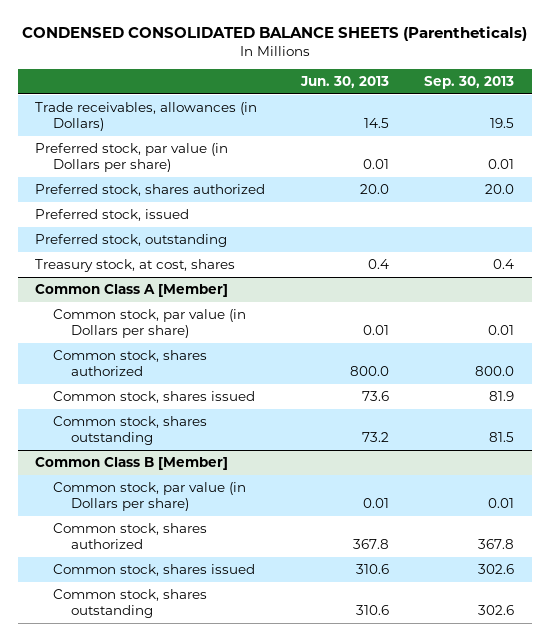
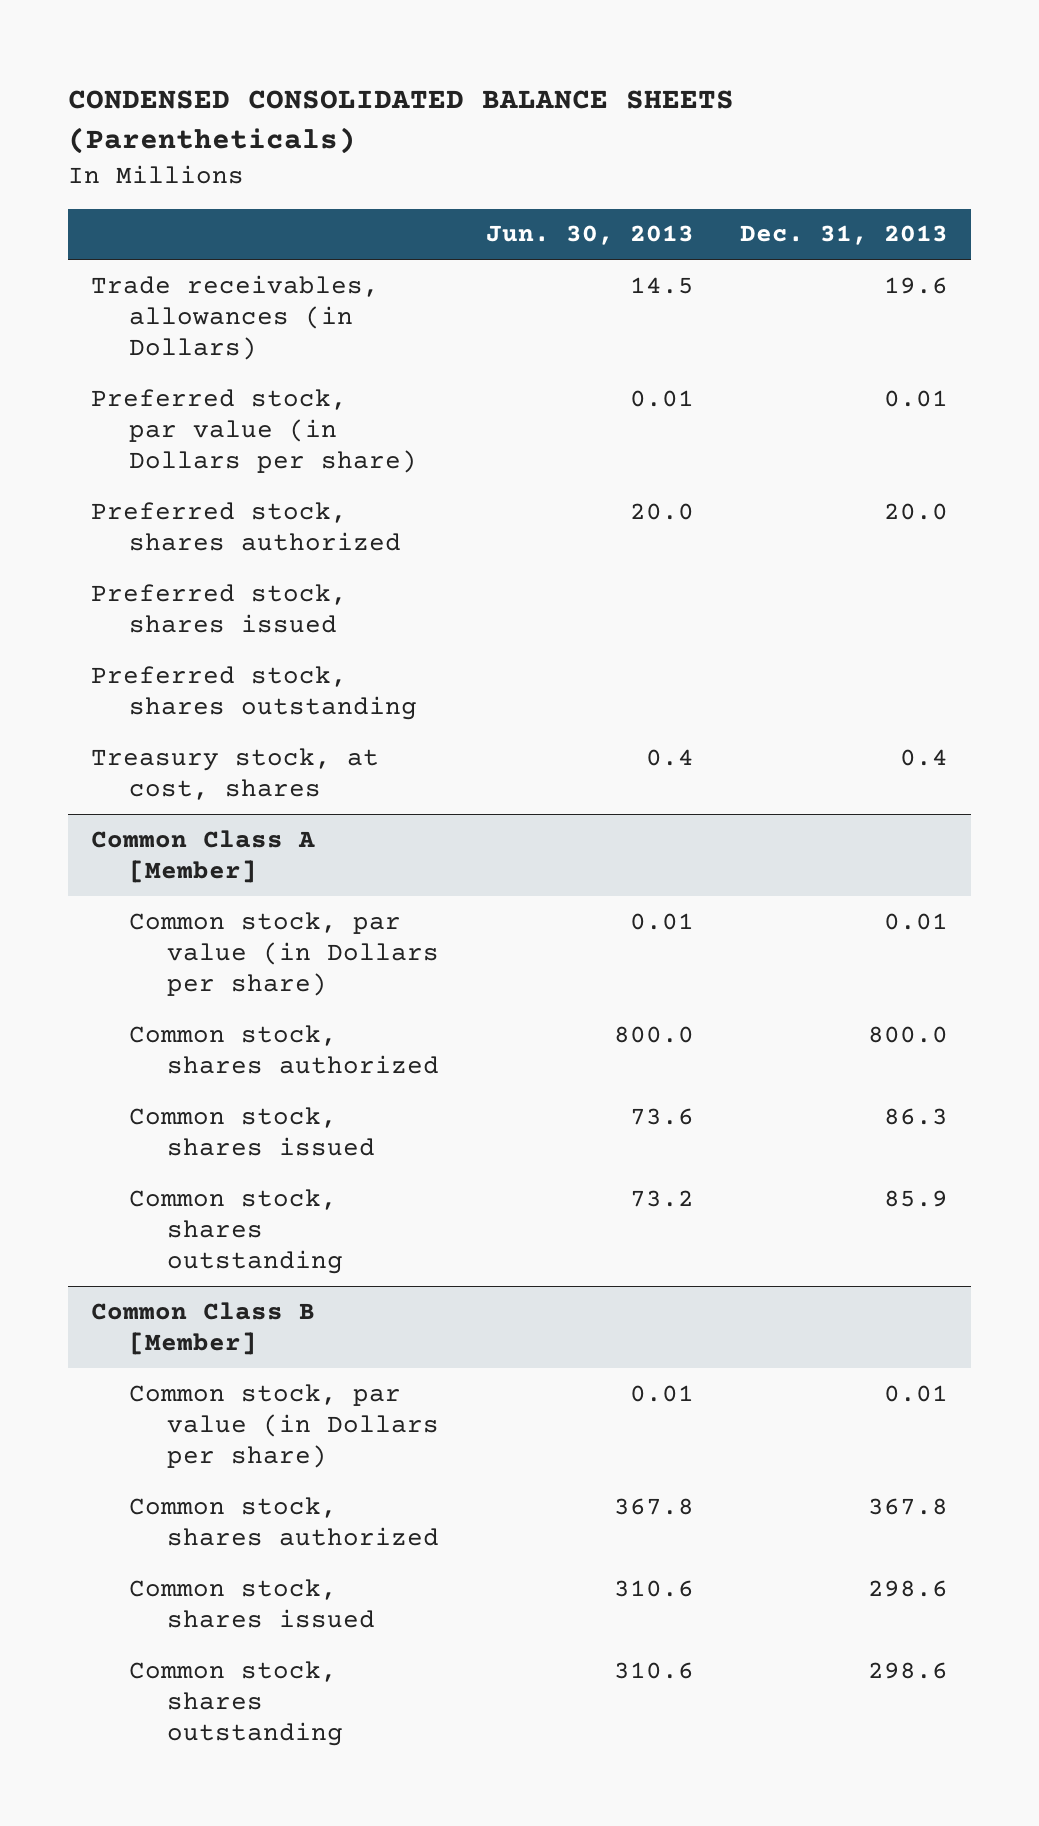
- | Jun. 30, 2013 | Sep. 30, 2013
+ | Jun. 30, 2013 | Dec. 31, 2013
- Preferred stock, issued
- Preferred stock, outstanding
+ Preferred stock, shares issued
+ Preferred stock, shares outstanding

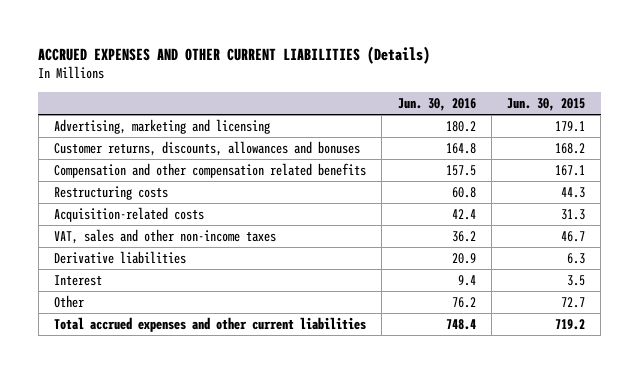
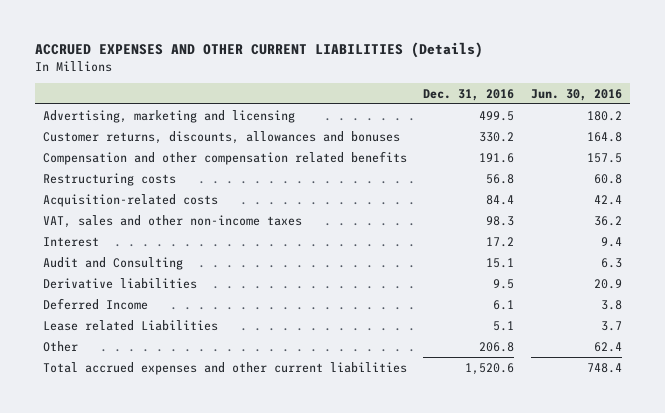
- | Jun. 30, 2016 | Jun. 30, 2015
+ | Dec. 31, 2016 | Jun. 30, 2016
- Other | 76.2 | 72.7
+ Audit and Consulting | 15.1 | 6.3
moved down: Derivative liabilities | 9.5 | 20.9
+ Deferred Income | 6.1 | 3.8
+ Lease related Liabilities | 5.1 | 3.7
+ Other | 206.8 | 62.4

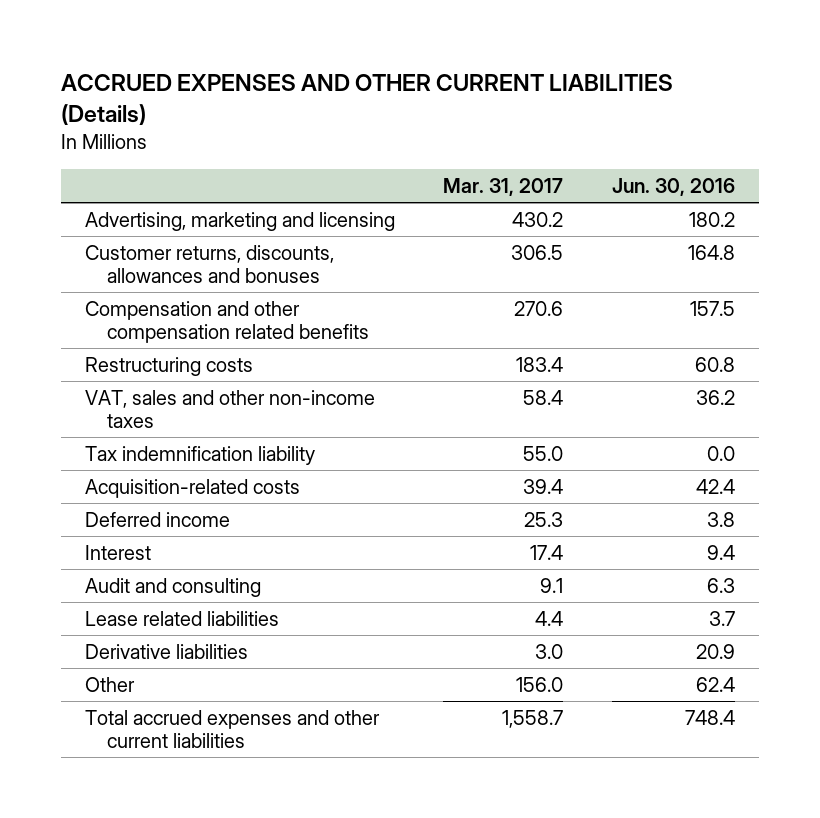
- | Dec. 31, 2016 | Jun. 30, 2016
+ | Mar. 31, 2017 | Jun. 30, 2016
+ Tax indemnification liability | 55.0 | 0.0
moved down: Acquisition-related costs | 39.4 | 42.4
+ Deferred income | 25.3 | 3.8
- Audit and Consulting | 15.1 | 6.3
+ Audit and consulting | 9.1 | 6.3
+ Lease related liabilities | 4.4 | 3.7
- Deferred Income | 6.1 | 3.8
- Lease related Liabilities | 5.1 | 3.7

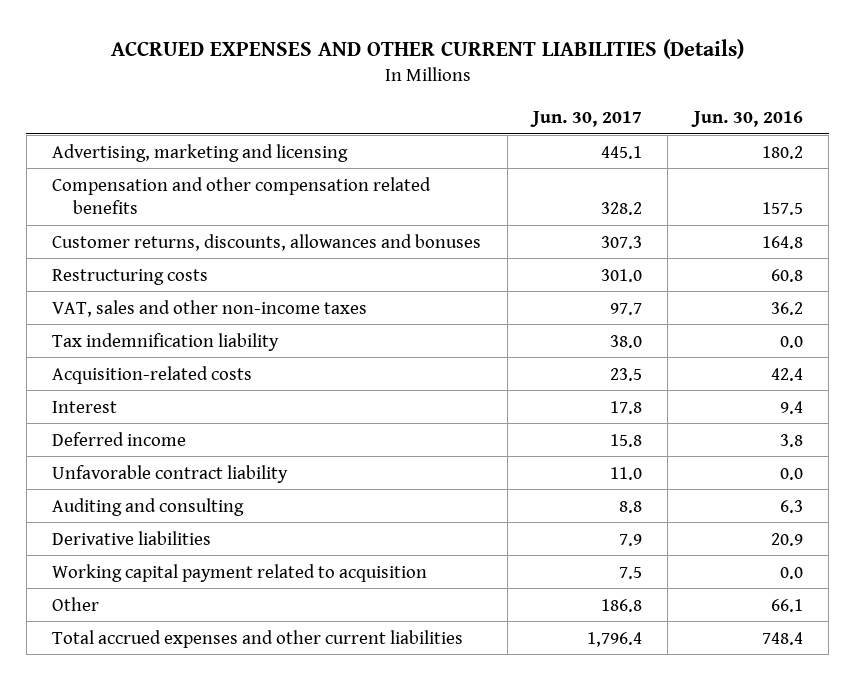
- | Mar. 31, 2017 | Jun. 30, 2016
+ | Jun. 30, 2017 | Jun. 30, 2016
moved down: Customer returns, discounts, allowances and bonuses | 307.3 | 164.8
- Audit and consulting | 9.1 | 6.3
- Lease related liabilities | 4.4 | 3.7
moved down: Deferred income | 15.8 | 3.8
+ Unfavorable contract liability | 11.0 | 0.0
+ Auditing and consulting | 8.8 | 6.3
- Other | 156.0 | 62.4
+ Working capital payment related to acquisition | 7.5 | 0.0
+ Other | 186.8 | 66.1

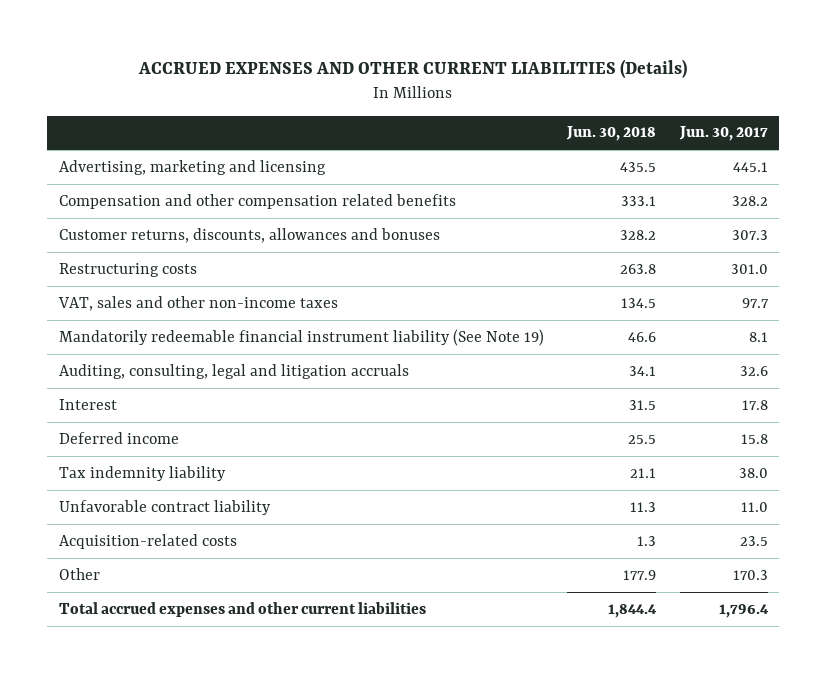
- | Jun. 30, 2017 | Jun. 30, 2016
+ | Jun. 30, 2018 | Jun. 30, 2017
- Tax indemnification liability | 38.0 | 0.0
+ Mandatorily redeemable financial instrument liability (See Note 19) | 46.6 | 8.1
+ Auditing, consulting, legal and litigation accruals | 34.1 | 32.6
+ Tax indemnity liability | 21.1 | 38.0
- Auditing and consulting | 8.8 | 6.3
- Derivative liabilities | 7.9 | 20.9
- Working capital payment related to acquisition | 7.5 | 0.0
- Other | 186.8 | 66.1
moved down: Acquisition-related costs | 1.3 | 23.5
+ Other | 177.9 | 170.3

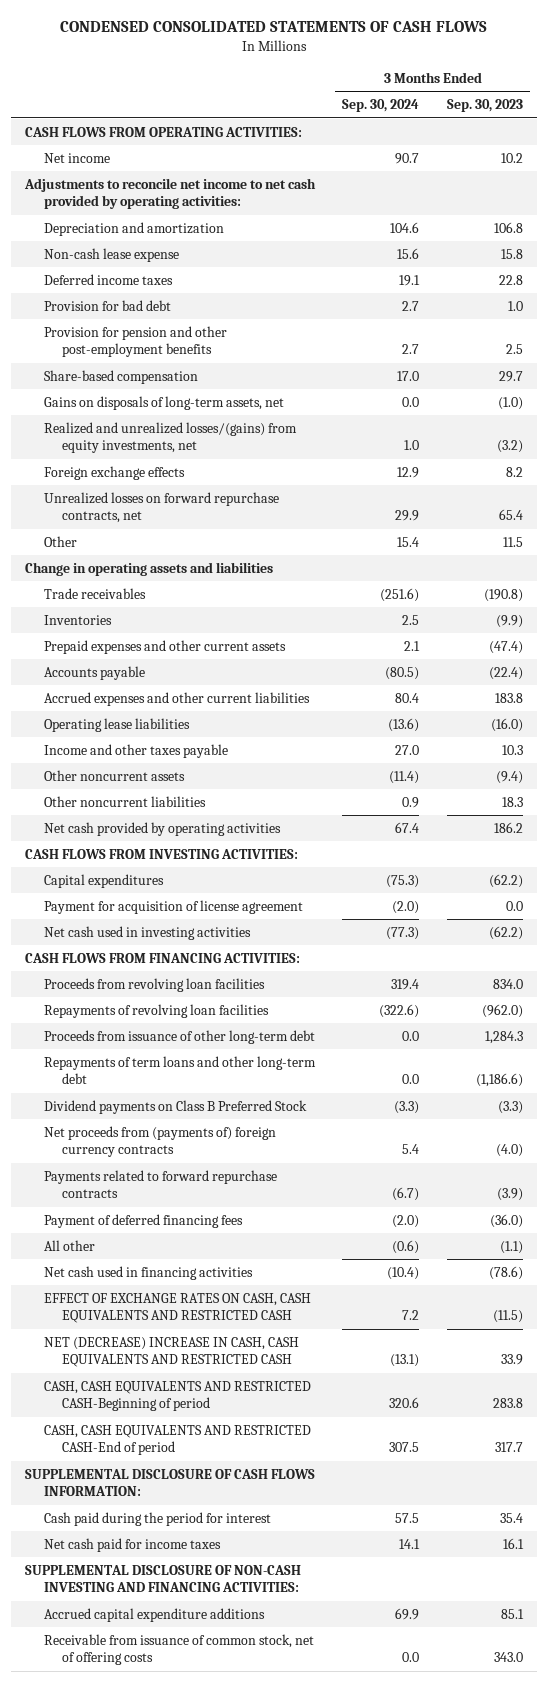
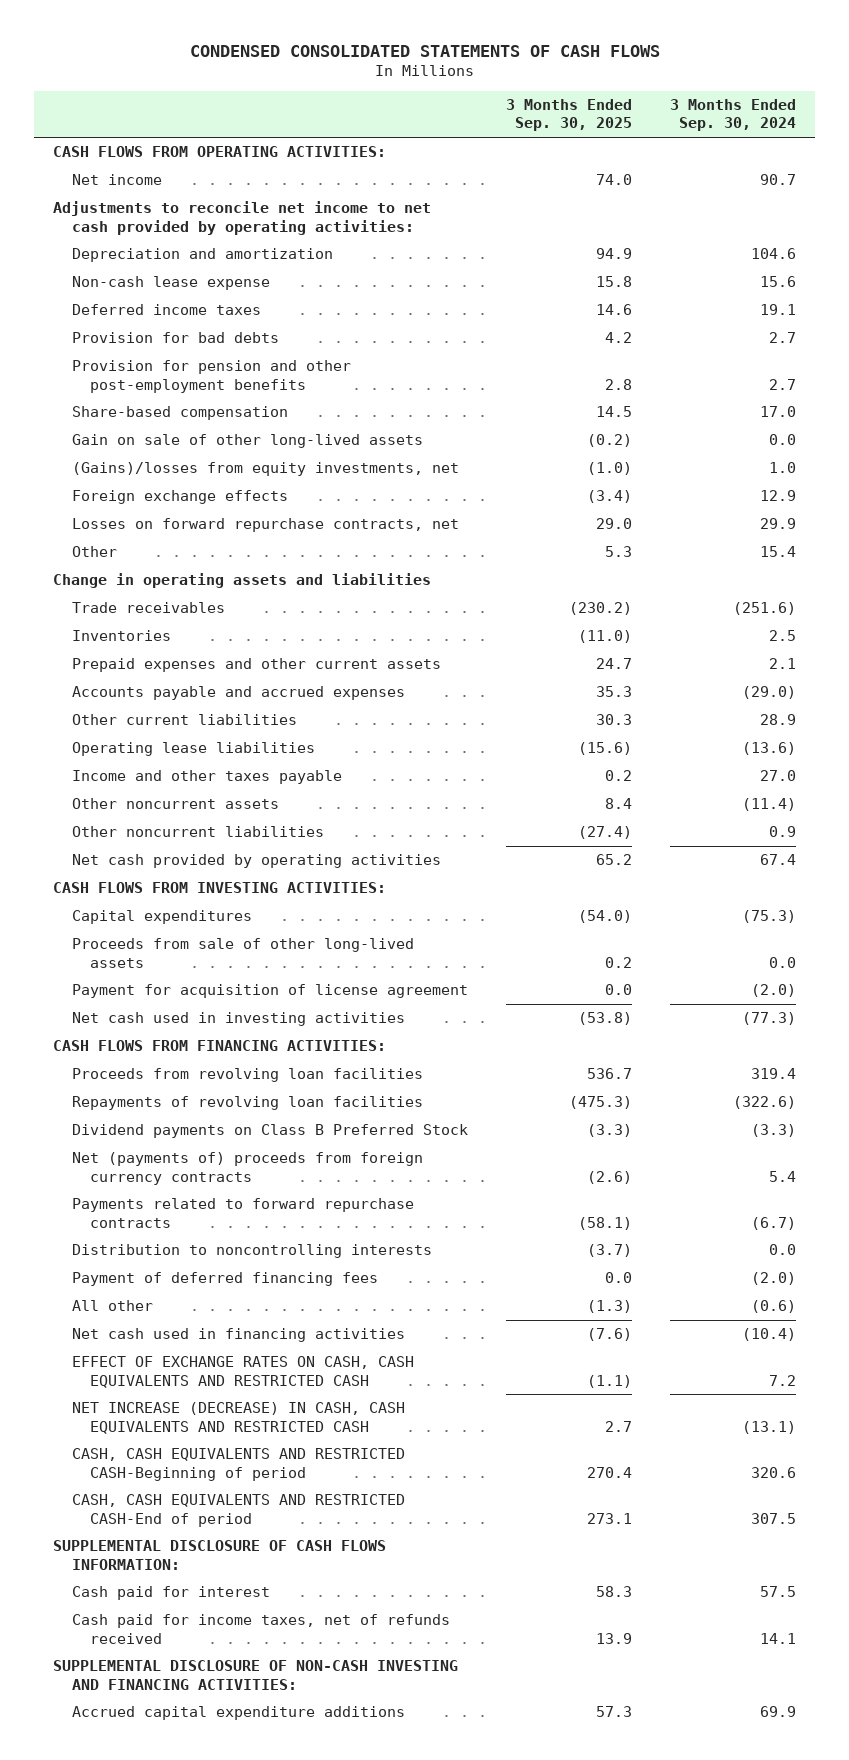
- | 3 Months Ended Sep. 30, 2024 | 3 Months Ended Sep. 30, 2023
+ | 3 Months Ended Sep. 30, 2025 | 3 Months Ended Sep. 30, 2024
- Provision for bad debt | 2.7 | 1.0
+ Provision for bad debts | 4.2 | 2.7
- Gains on disposals of long-term assets, net | 0.0 | (1.0)
- Realized and unrealized losses/(gains) from equity investments, net | 1.0 | (3.2)
+ Gain on sale of other long-lived assets | (0.2) | 0.0
+ (Gains)/losses from equity investments, net | (1.0) | 1.0
- Unrealized losses on forward repurchase contracts, net | 29.9 | 65.4
+ Losses on forward repurchase contracts, net | 29.0 | 29.9
- Accounts payable | (80.5) | (22.4)
- Accrued expenses and other current liabilities | 80.4 | 183.8
+ Accounts payable and accrued expenses | 35.3 | (29.0)
+ Other current liabilities | 30.3 | 28.9
+ Proceeds from sale of other long-lived assets | 0.2 | 0.0
- Proceeds from issuance of other long-term debt | 0.0 | 1,284.3
- Repayments of term loans and other long-term debt | 0.0 | (1,186.6)
- Net proceeds from (payments of) foreign currency contracts | 5.4 | (4.0)
+ Net (payments of) proceeds from foreign currency contracts | (2.6) | 5.4
+ Distribution to noncontrolling interests | (3.7) | 0.0
- NET (DECREASE) INCREASE IN CASH, CASH EQUIVALENTS AND RESTRICTED CASH | (13.1) | 33.9
+ NET INCREASE (DECREASE) IN CASH, CASH EQUIVALENTS AND RESTRICTED CASH | 2.7 | (13.1)
- Cash paid during the period for interest | 57.5 | 35.4
- Net cash paid for income taxes | 14.1 | 16.1
+ Cash paid for interest | 58.3 | 57.5
+ Cash paid for income taxes, net of refunds received | 13.9 | 14.1
- Receivable from issuance of common stock, net of offering costs | 0.0 | 343.0

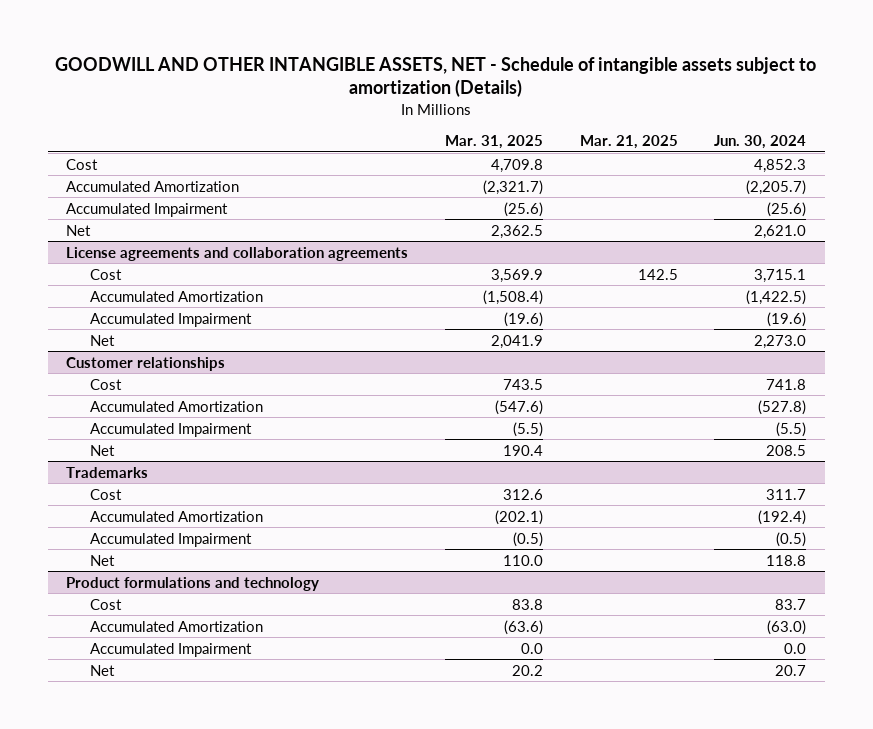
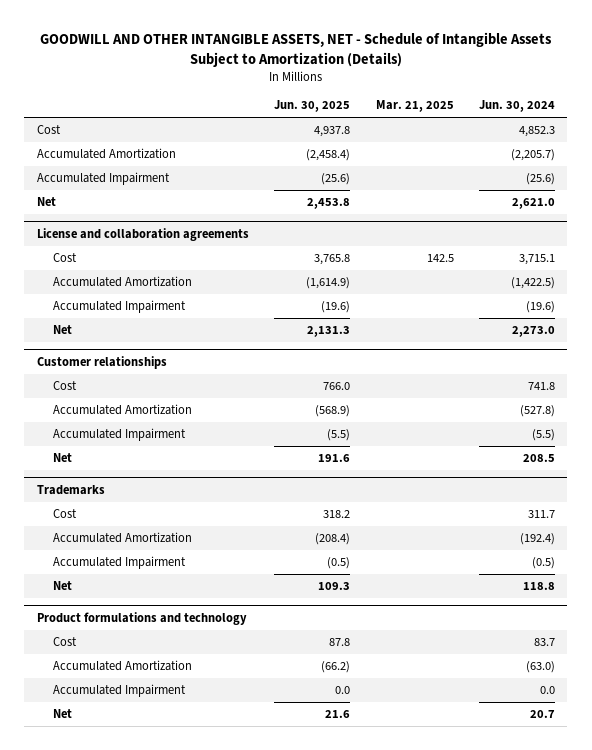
- GOODWILL AND OTHER INTANGIBLE ASSETS, NET - Schedule of intangible assets subject to amortization (Details)
+ GOODWILL AND OTHER INTANGIBLE ASSETS, NET - Schedule of Intangible Assets Subject to Amortization (Details)
- | Mar. 31, 2025 | Mar. 21, 2025 | Jun. 30, 2024
+ | Jun. 30, 2025 | Mar. 21, 2025 | Jun. 30, 2024
- License agreements and collaboration agreements
+ License and collaboration agreements

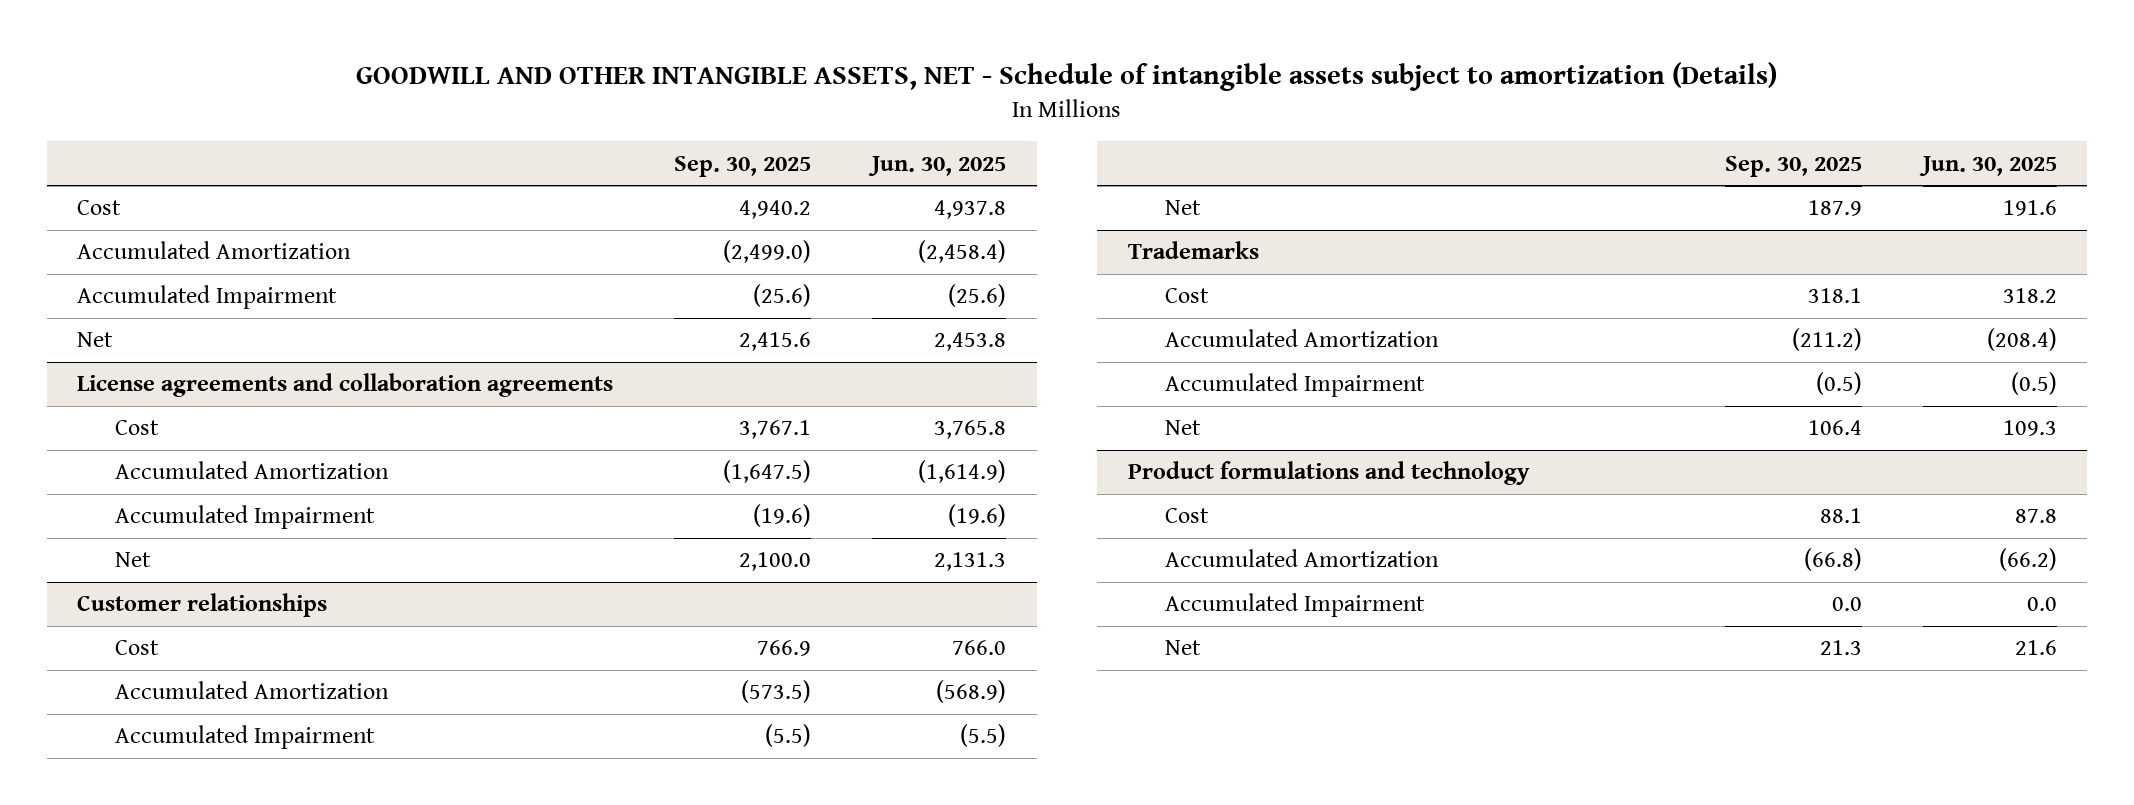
- GOODWILL AND OTHER INTANGIBLE ASSETS, NET - Schedule of Intangible Assets Subject to Amortization (Details)
+ GOODWILL AND OTHER INTANGIBLE ASSETS, NET - Schedule of intangible assets subject to amortization (Details)
- | Jun. 30, 2025 | Mar. 21, 2025 | Jun. 30, 2024
+ | Sep. 30, 2025 | Jun. 30, 2025
- License and collaboration agreements
+ License agreements and collaboration agreements

